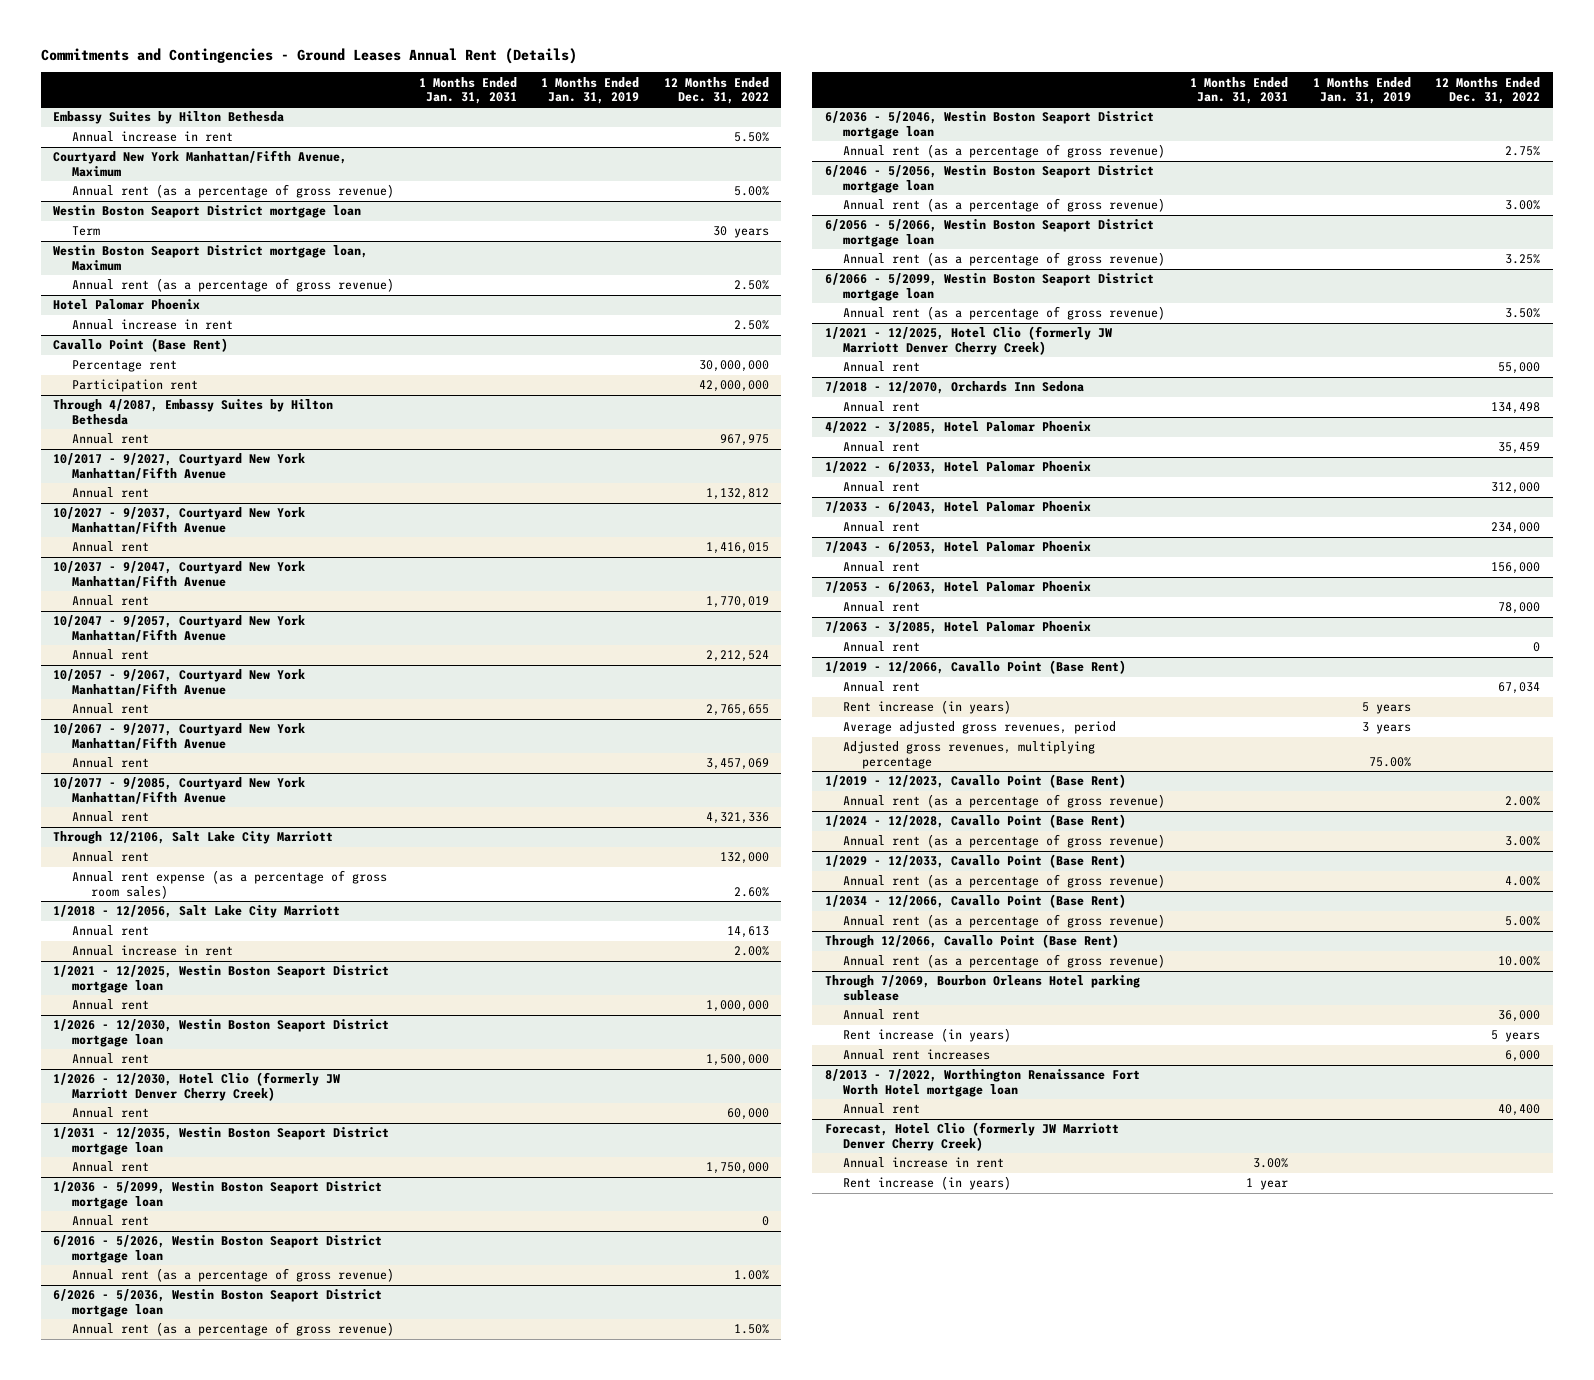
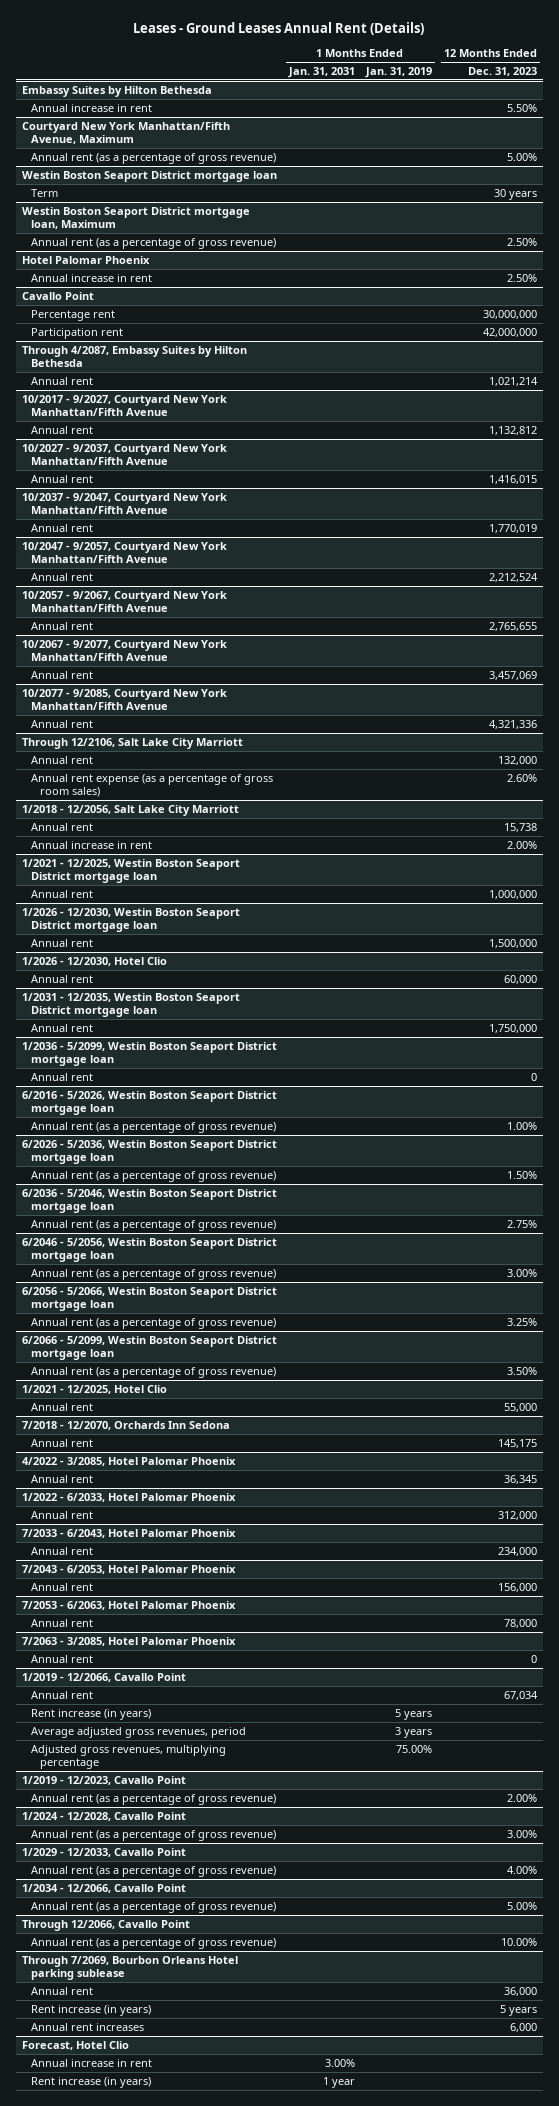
- Commitments and Contingencies - Ground Leases Annual Rent (Details)
+ Leases - Ground Leases Annual Rent (Details)
- | 1 Months Ended Jan. 31, 2031 | 1 Months Ended Jan. 31, 2019 | 12 Months Ended Dec. 31, 2022
+ | 1 Months Ended Jan. 31, 2031 | 1 Months Ended Jan. 31, 2019 | 12 Months Ended Dec. 31, 2023
- Cavallo Point (Base Rent)
+ Cavallo Point
- 1/2026 - 12/2030, Hotel Clio (formerly JW Marriott Denver Cherry Creek)
+ 1/2026 - 12/2030, Hotel Clio
- 1/2021 - 12/2025, Hotel Clio (formerly JW Marriott Denver Cherry Creek)
+ 1/2021 - 12/2025, Hotel Clio
- 1/2019 - 12/2066, Cavallo Point (Base Rent)
+ 1/2019 - 12/2066, Cavallo Point
- 1/2019 - 12/2023, Cavallo Point (Base Rent)
+ 1/2019 - 12/2023, Cavallo Point
- 1/2024 - 12/2028, Cavallo Point (Base Rent)
+ 1/2024 - 12/2028, Cavallo Point
- 1/2029 - 12/2033, Cavallo Point (Base Rent)
+ 1/2029 - 12/2033, Cavallo Point
- 1/2034 - 12/2066, Cavallo Point (Base Rent)
+ 1/2034 - 12/2066, Cavallo Point
- Through 12/2066, Cavallo Point (Base Rent)
+ Through 12/2066, Cavallo Point
- 8/2013 - 7/2022, Worthington Renaissance Fort Worth Hotel mortgage loan
- Annual rent | | | 40,400
- Forecast, Hotel Clio (formerly JW Marriott Denver Cherry Creek)
+ Forecast, Hotel Clio

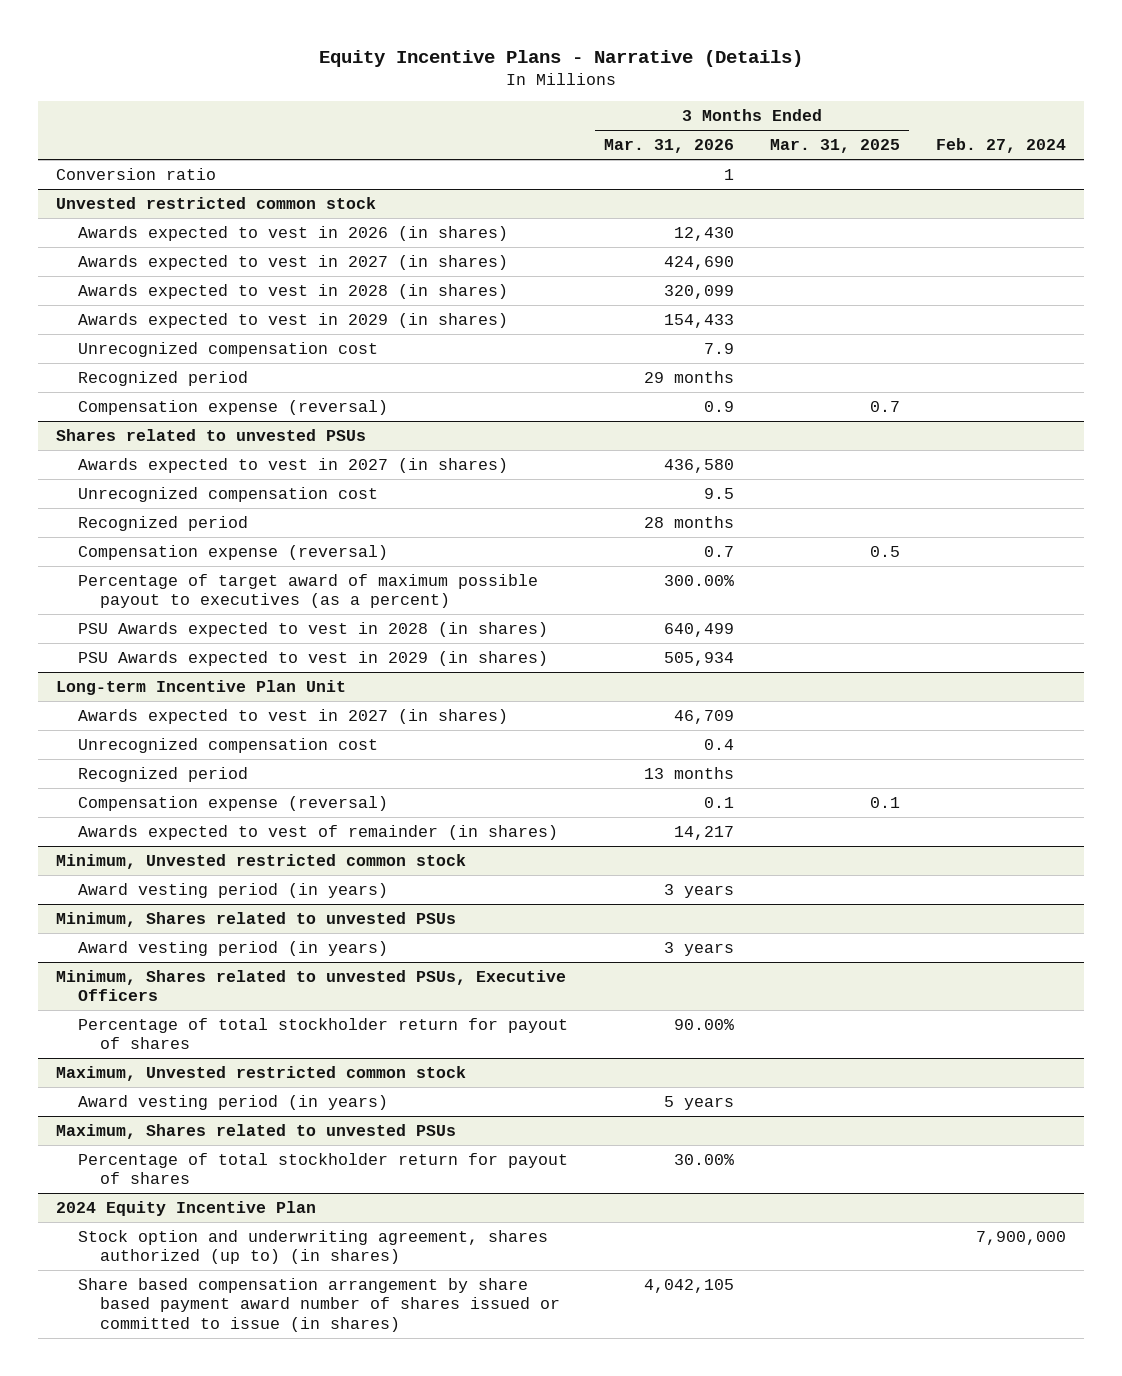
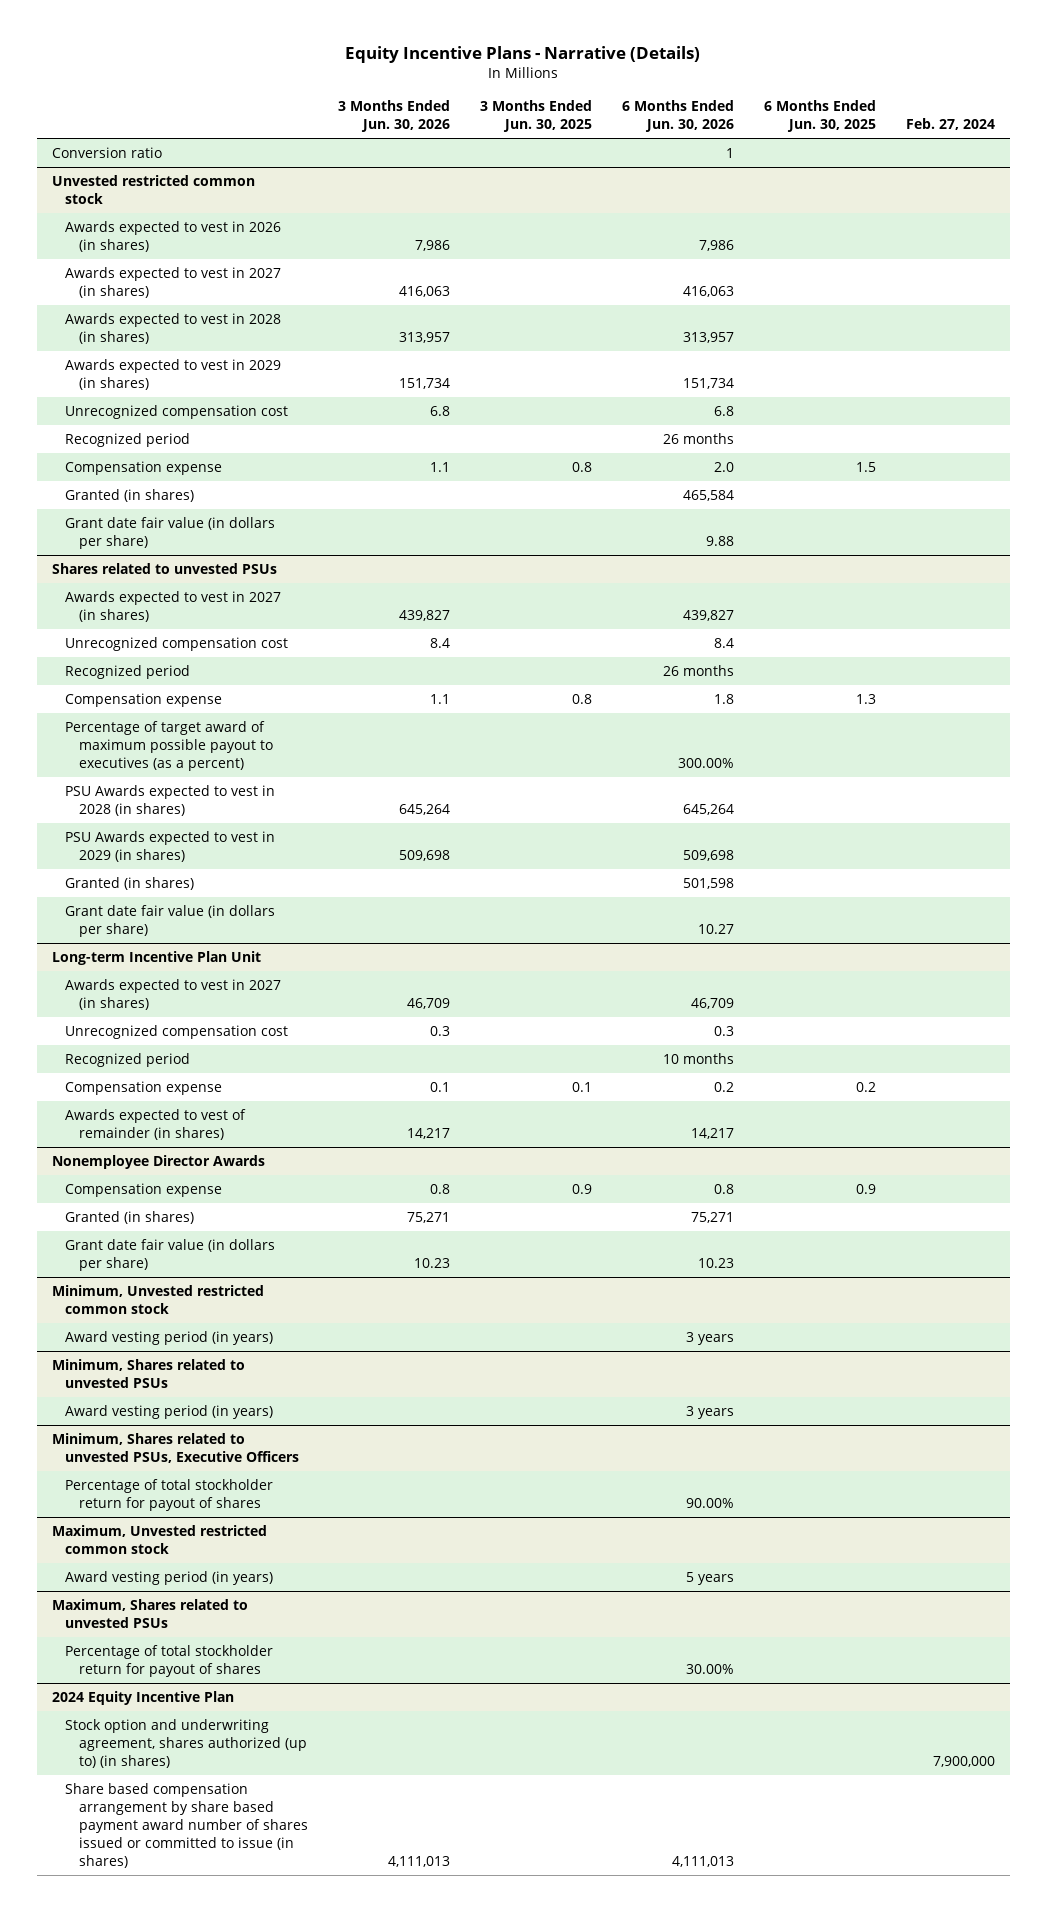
- | 3 Months Ended Mar. 31, 2026 | 3 Months Ended Mar. 31, 2025 | Feb. 27, 2024
+ | 3 Months Ended Jun. 30, 2026 | 3 Months Ended Jun. 30, 2025 | 6 Months Ended Jun. 30, 2026 | 6 Months Ended Jun. 30, 2025 | Feb. 27, 2024
@ Unvested restricted common stock
- Compensation expense (reversal) | 0.9 | 0.7 |
+ Compensation expense | 1.1 | 0.8 | 2.0 | 1.5 |
+ Granted (in shares) | | | 465,584 | |
+ Grant date fair value (in dollars per share) | | | 9.88 | |
@ Shares related to unvested PSUs
- Compensation expense (reversal) | 0.7 | 0.5 |
+ Compensation expense | 1.1 | 0.8 | 1.8 | 1.3 |
+ Granted (in shares) | | | 501,598 | |
+ Grant date fair value (in dollars per share) | | | 10.27 | |
@ Long-term Incentive Plan Unit
- Compensation expense (reversal) | 0.1 | 0.1 |
+ Compensation expense | 0.1 | 0.1 | 0.2 | 0.2 |
+ Nonemployee Director Awards
+ Compensation expense | 0.8 | 0.9 | 0.8 | 0.9 |
+ Granted (in shares) | 75,271 | | 75,271 | |
+ Grant date fair value (in dollars per share) | 10.23 | | 10.23 | |

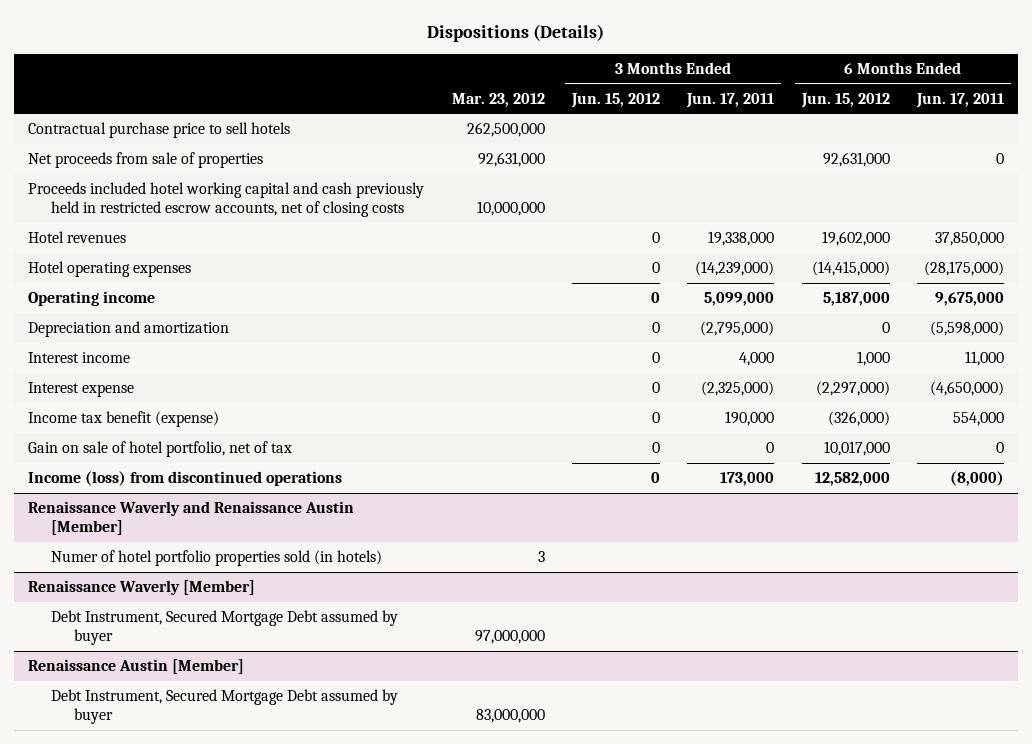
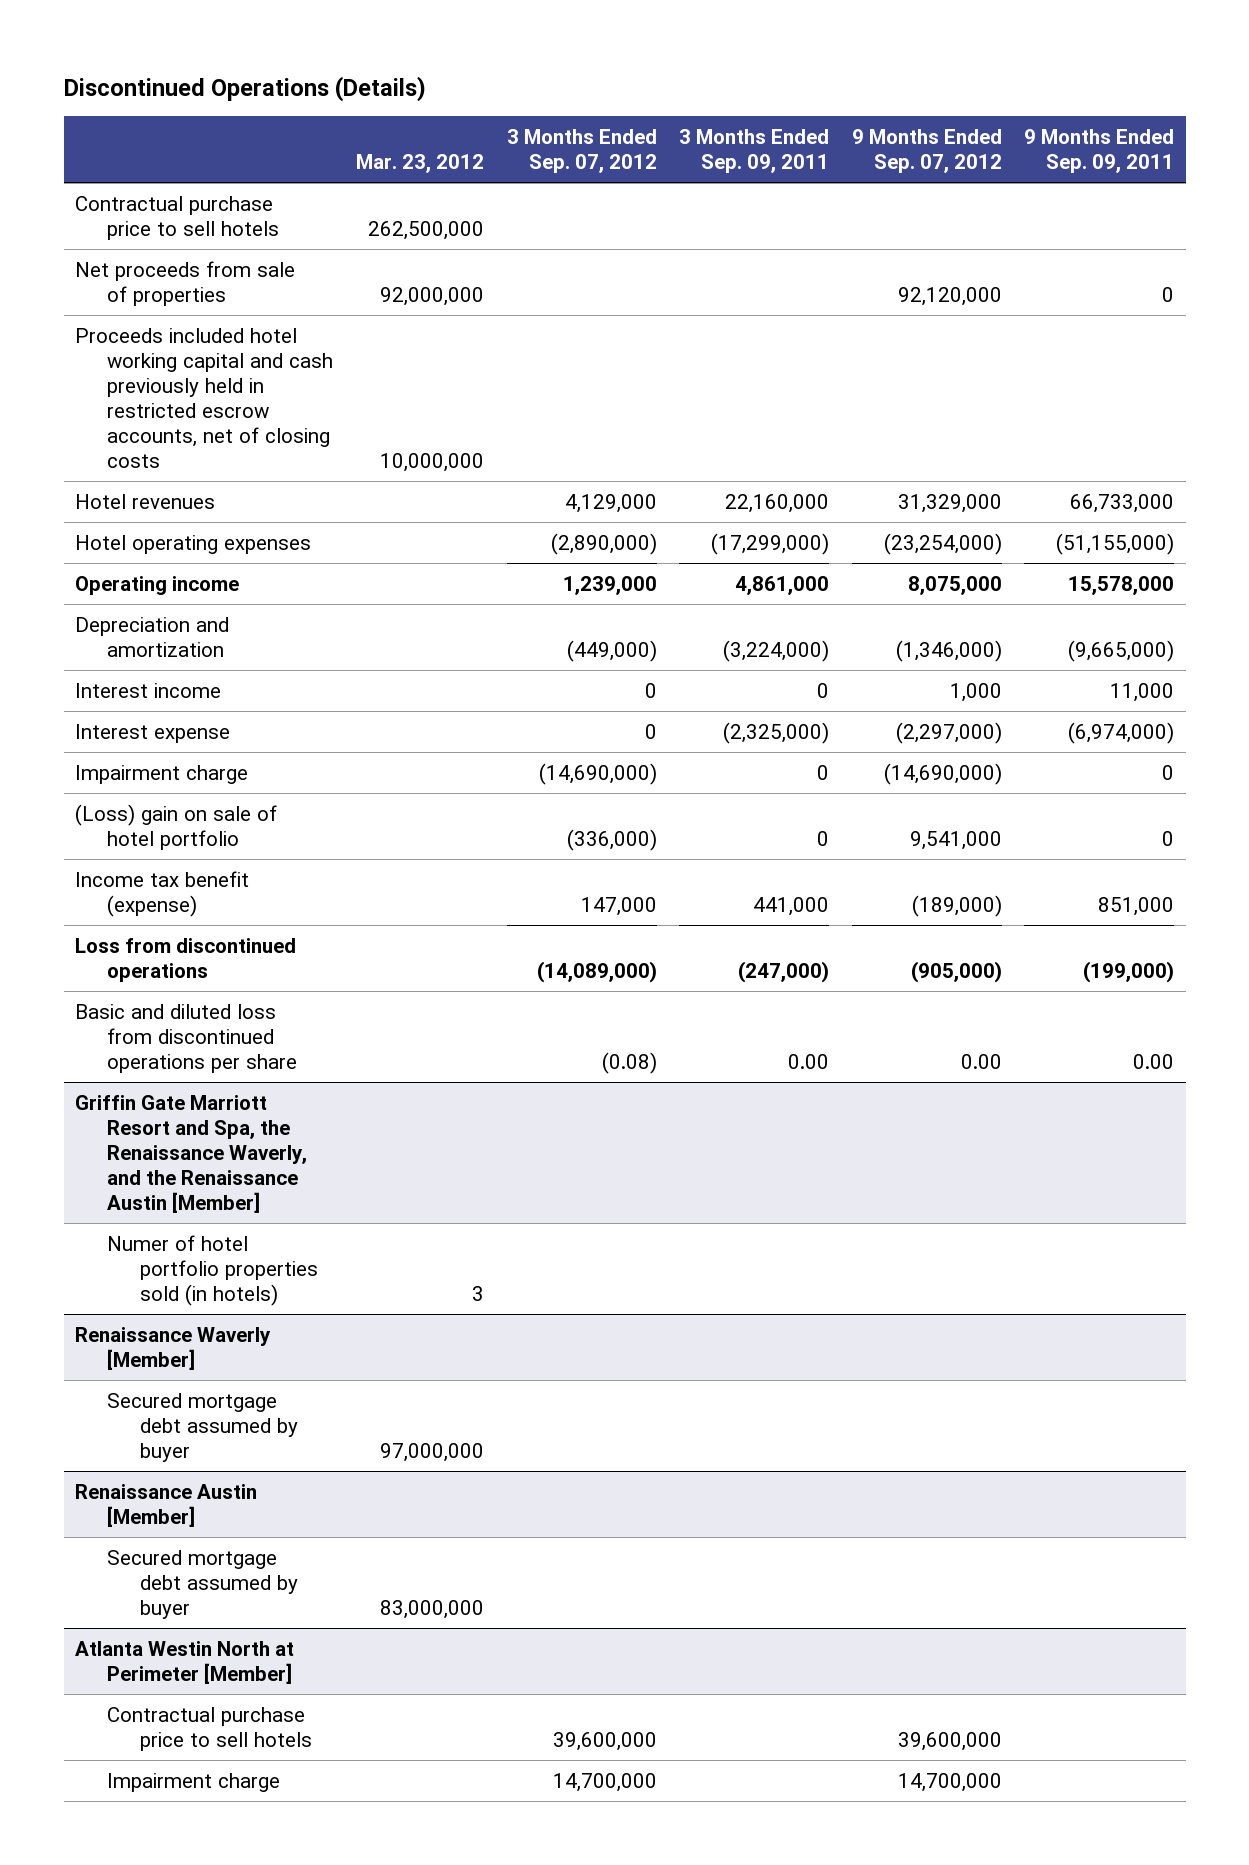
- Dispositions (Details)
+ Discontinued Operations (Details)
- | Mar. 23, 2012 | 3 Months Ended Jun. 15, 2012 | 3 Months Ended Jun. 17, 2011 | 6 Months Ended Jun. 15, 2012 | 6 Months Ended Jun. 17, 2011
+ | Mar. 23, 2012 | 3 Months Ended Sep. 07, 2012 | 3 Months Ended Sep. 09, 2011 | 9 Months Ended Sep. 07, 2012 | 9 Months Ended Sep. 09, 2011
- Net proceeds from sale of properties | 92,631,000 | | | 92,631,000 | 0
+ Net proceeds from sale of properties | 92,000,000 | | | 92,120,000 | 0
+ Impairment charge | | (14,690,000) | 0 | (14,690,000) | 0
+ (Loss) gain on sale of hotel portfolio | | (336,000) | 0 | 9,541,000 | 0
- Gain on sale of hotel portfolio, net of tax | | 0 | 0 | 10,017,000 | 0
- Income (loss) from discontinued operations | | 0 | 173,000 | 12,582,000 | (8,000)
- Renaissance Waverly and Renaissance Austin [Member]
+ Loss from discontinued operations | | (14,089,000) | (247,000) | (905,000) | (199,000)
+ Basic and diluted loss from discontinued operations per share | | (0.08) | 0.00 | 0.00 | 0.00
+ Griffin Gate Marriott Resort and Spa, the Renaissance Waverly, and the Renaissance Austin [Member]
@ Renaissance Waverly [Member]
- Debt Instrument, Secured Mortgage Debt assumed by buyer | 97,000,000 | | | |
+ Secured mortgage debt assumed by buyer | 97,000,000 | | | |
@ Renaissance Austin [Member]
- Debt Instrument, Secured Mortgage Debt assumed by buyer | 83,000,000 | | | |
+ Secured mortgage debt assumed by buyer | 83,000,000 | | | |
+ Atlanta Westin North at Perimeter [Member]
+ Contractual purchase price to sell hotels | | 39,600,000 | | 39,600,000 |
+ Impairment charge | | 14,700,000 | | 14,700,000 |

